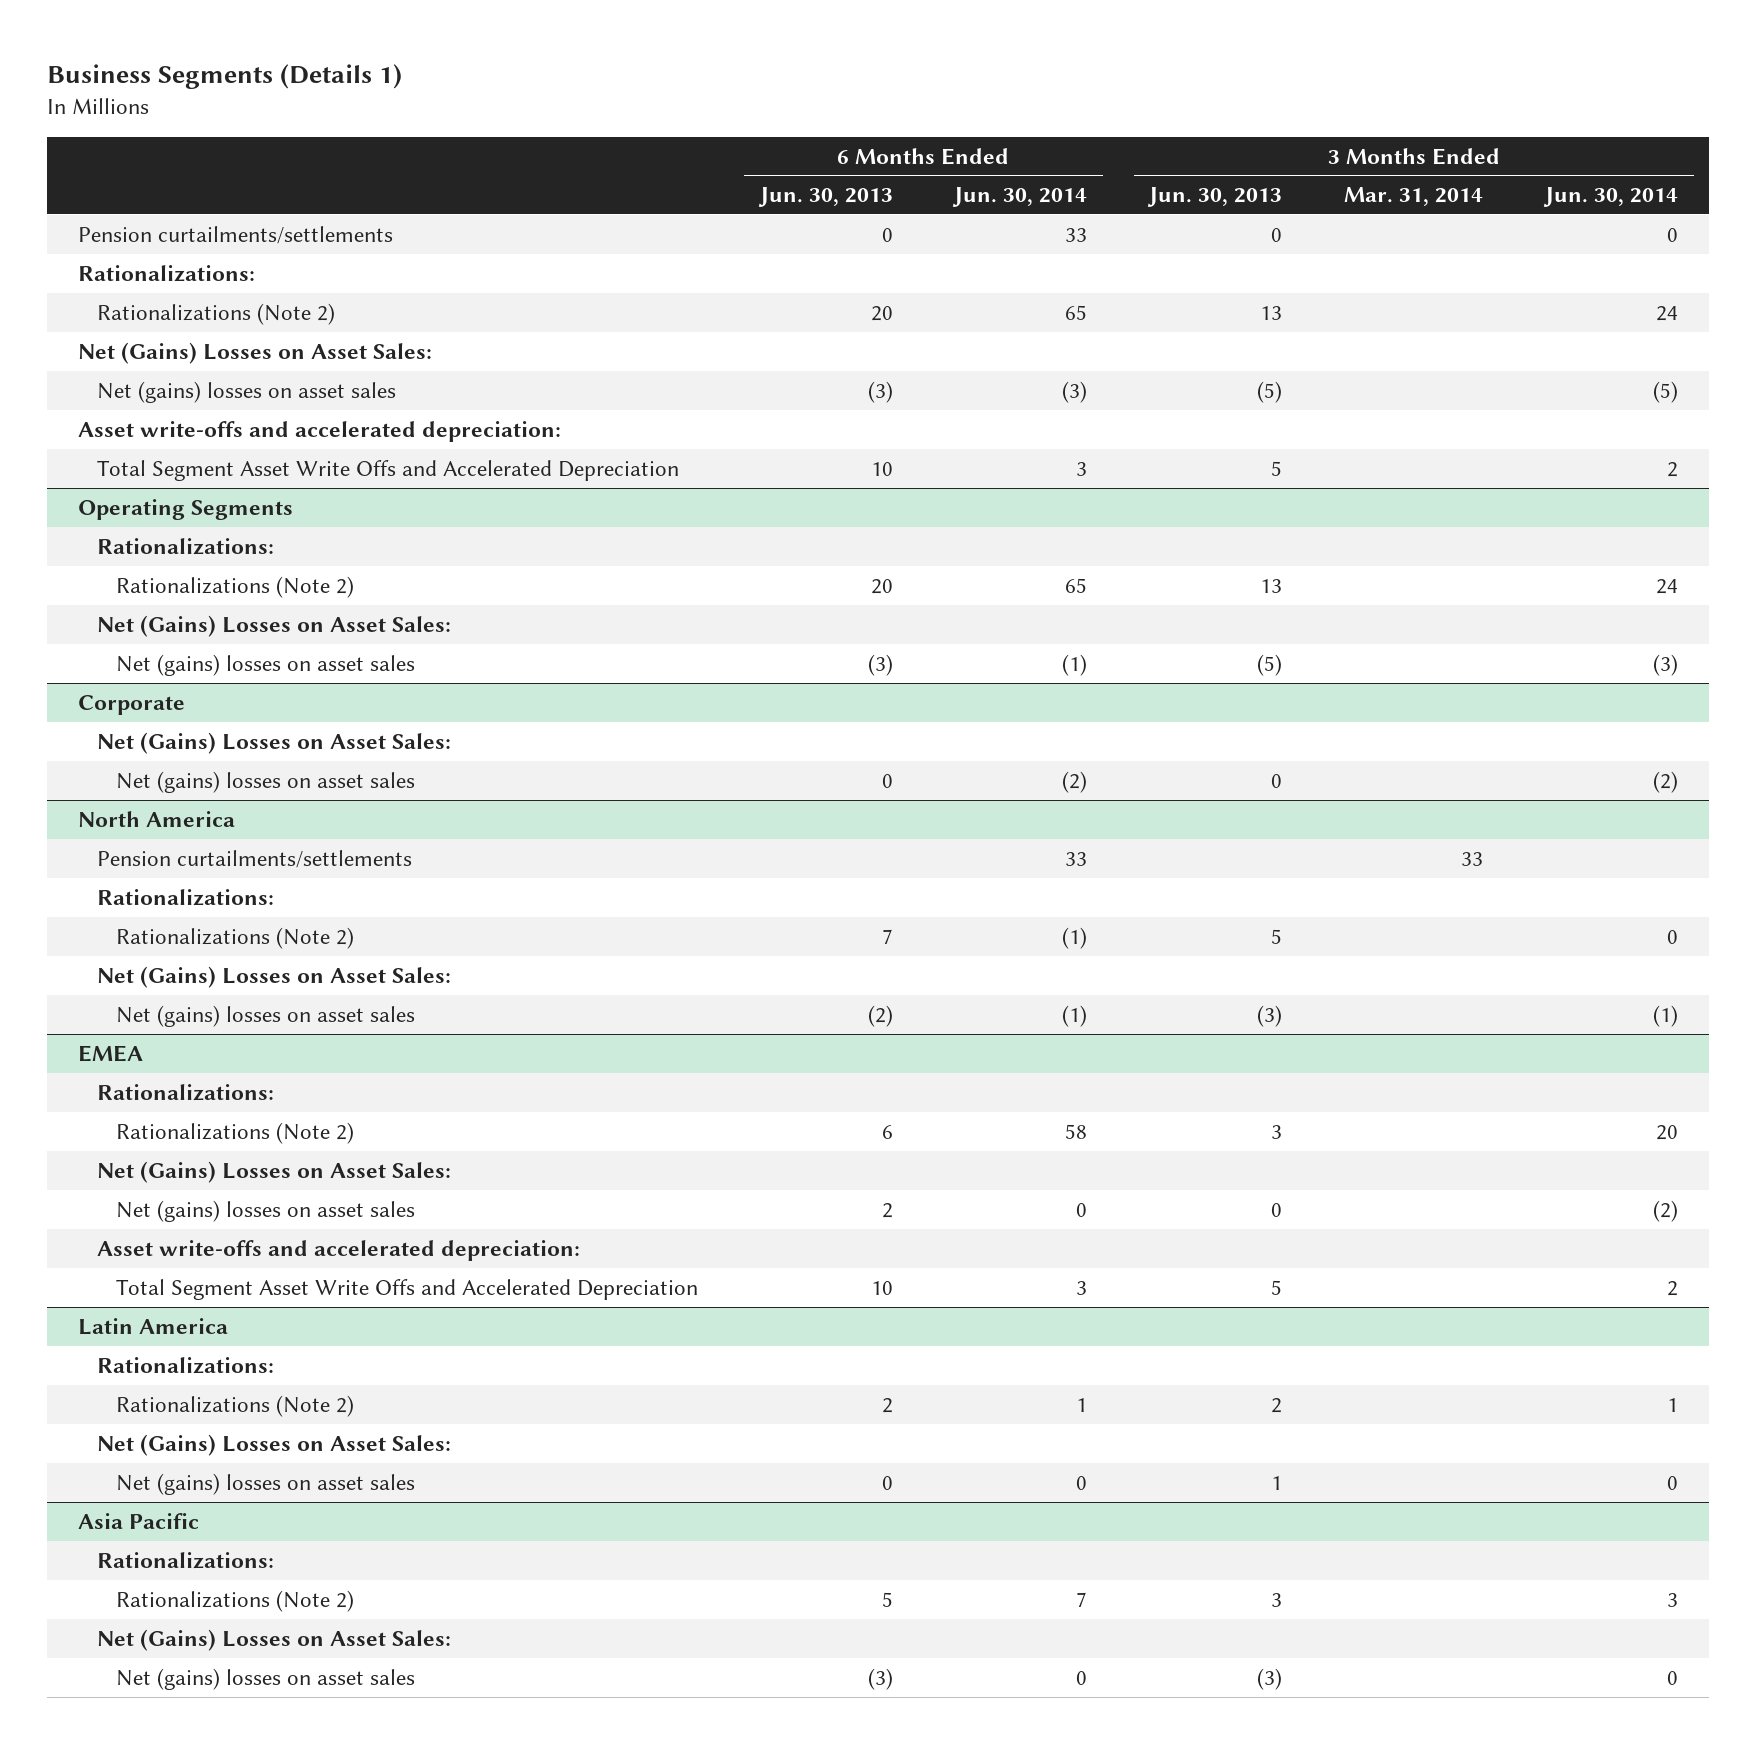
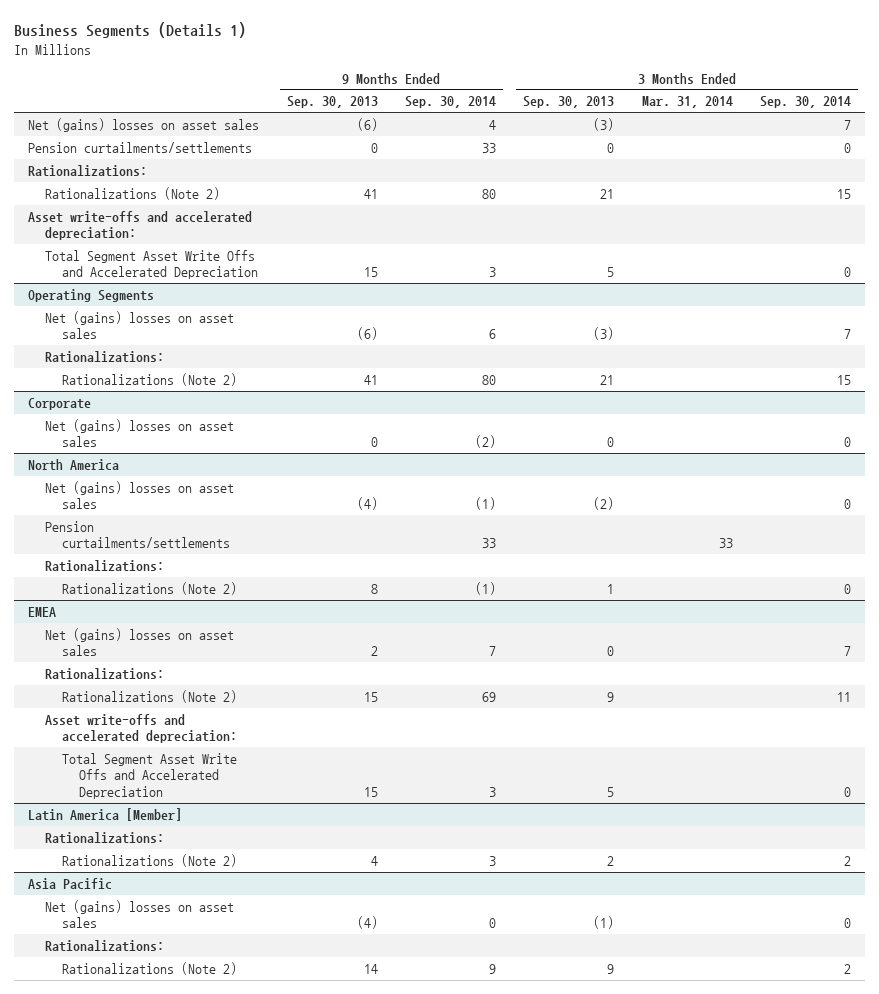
- | 6 Months Ended Jun. 30, 2013 | 6 Months Ended Jun. 30, 2014 | 3 Months Ended Jun. 30, 2013 | 3 Months Ended Mar. 31, 2014 | 3 Months Ended Jun. 30, 2014
+ | 9 Months Ended Sep. 30, 2013 | 9 Months Ended Sep. 30, 2014 | 3 Months Ended Sep. 30, 2013 | 3 Months Ended Mar. 31, 2014 | 3 Months Ended Sep. 30, 2014
moved up: Net (gains) losses on asset sales | (6) | 4 | (3) | | 7
- Net (Gains) Losses on Asset Sales:
@ Operating Segments
moved up: Net (gains) losses on asset sales | (6) | 6 | (3) | | 7
- Net (Gains) Losses on Asset Sales:
@ Corporate
- Net (Gains) Losses on Asset Sales:
@ North America
moved up: Net (gains) losses on asset sales | (4) | (1) | (2) | | 0
- Net (Gains) Losses on Asset Sales:
@ EMEA
moved up: Net (gains) losses on asset sales | 2 | 7 | 0 | | 7
- Net (Gains) Losses on Asset Sales:
- Latin America
+ Latin America [Member]
- Net (Gains) Losses on Asset Sales:
- Net (gains) losses on asset sales | 0 | 0 | 1 | | 0
@ Asia Pacific
moved up: Net (gains) losses on asset sales | (4) | 0 | (1) | | 0
- Net (Gains) Losses on Asset Sales:

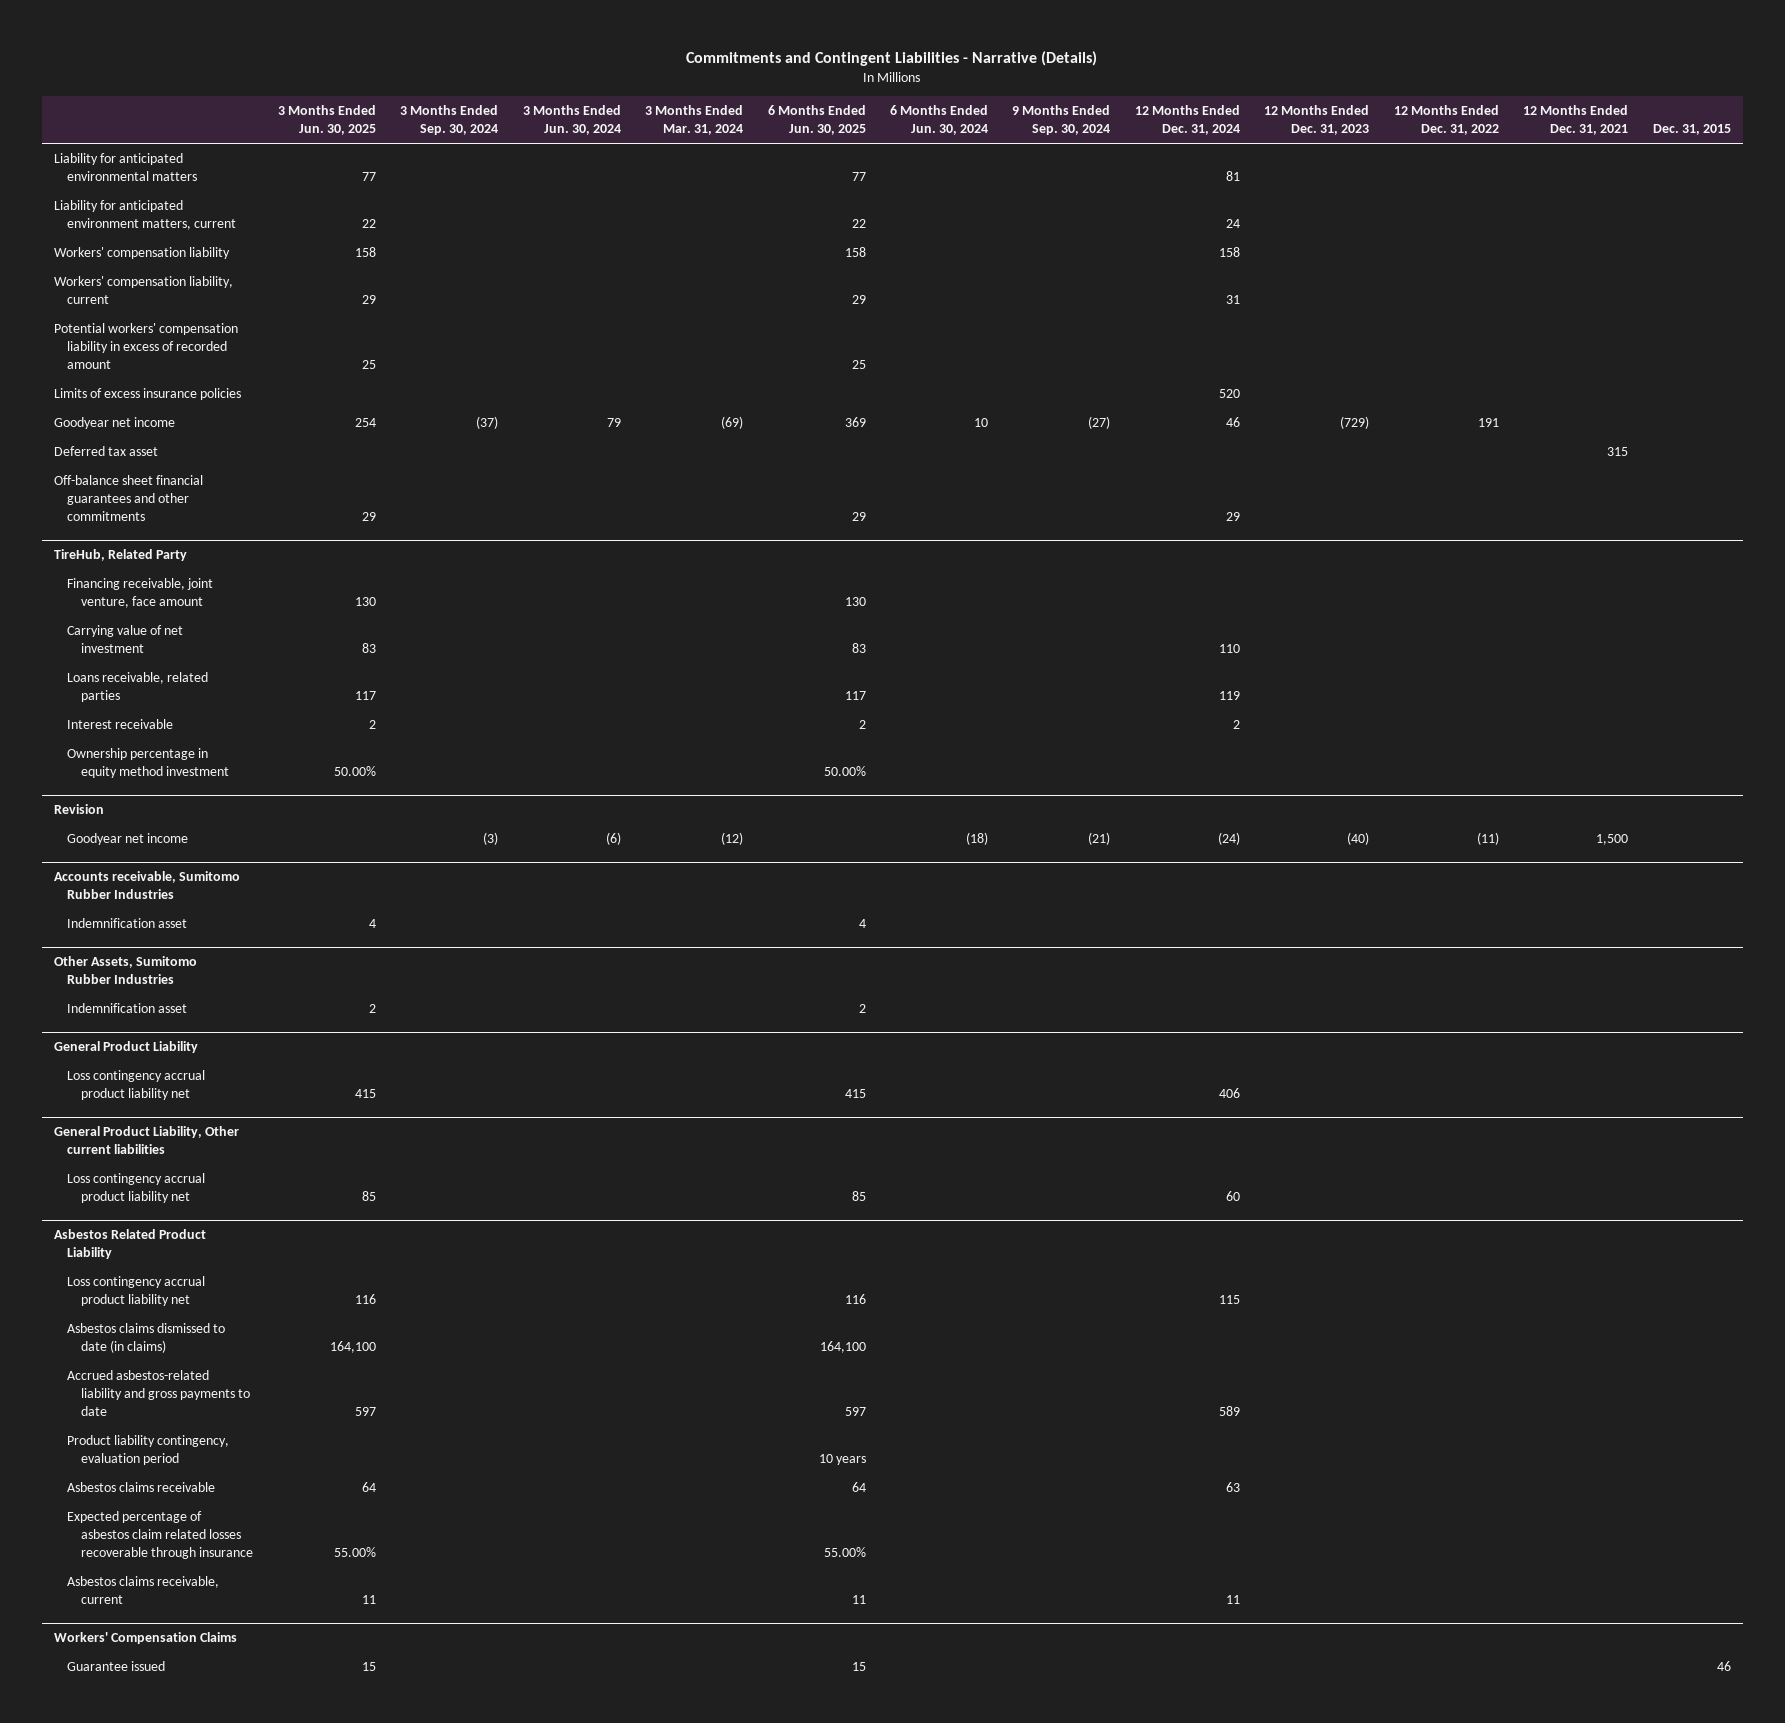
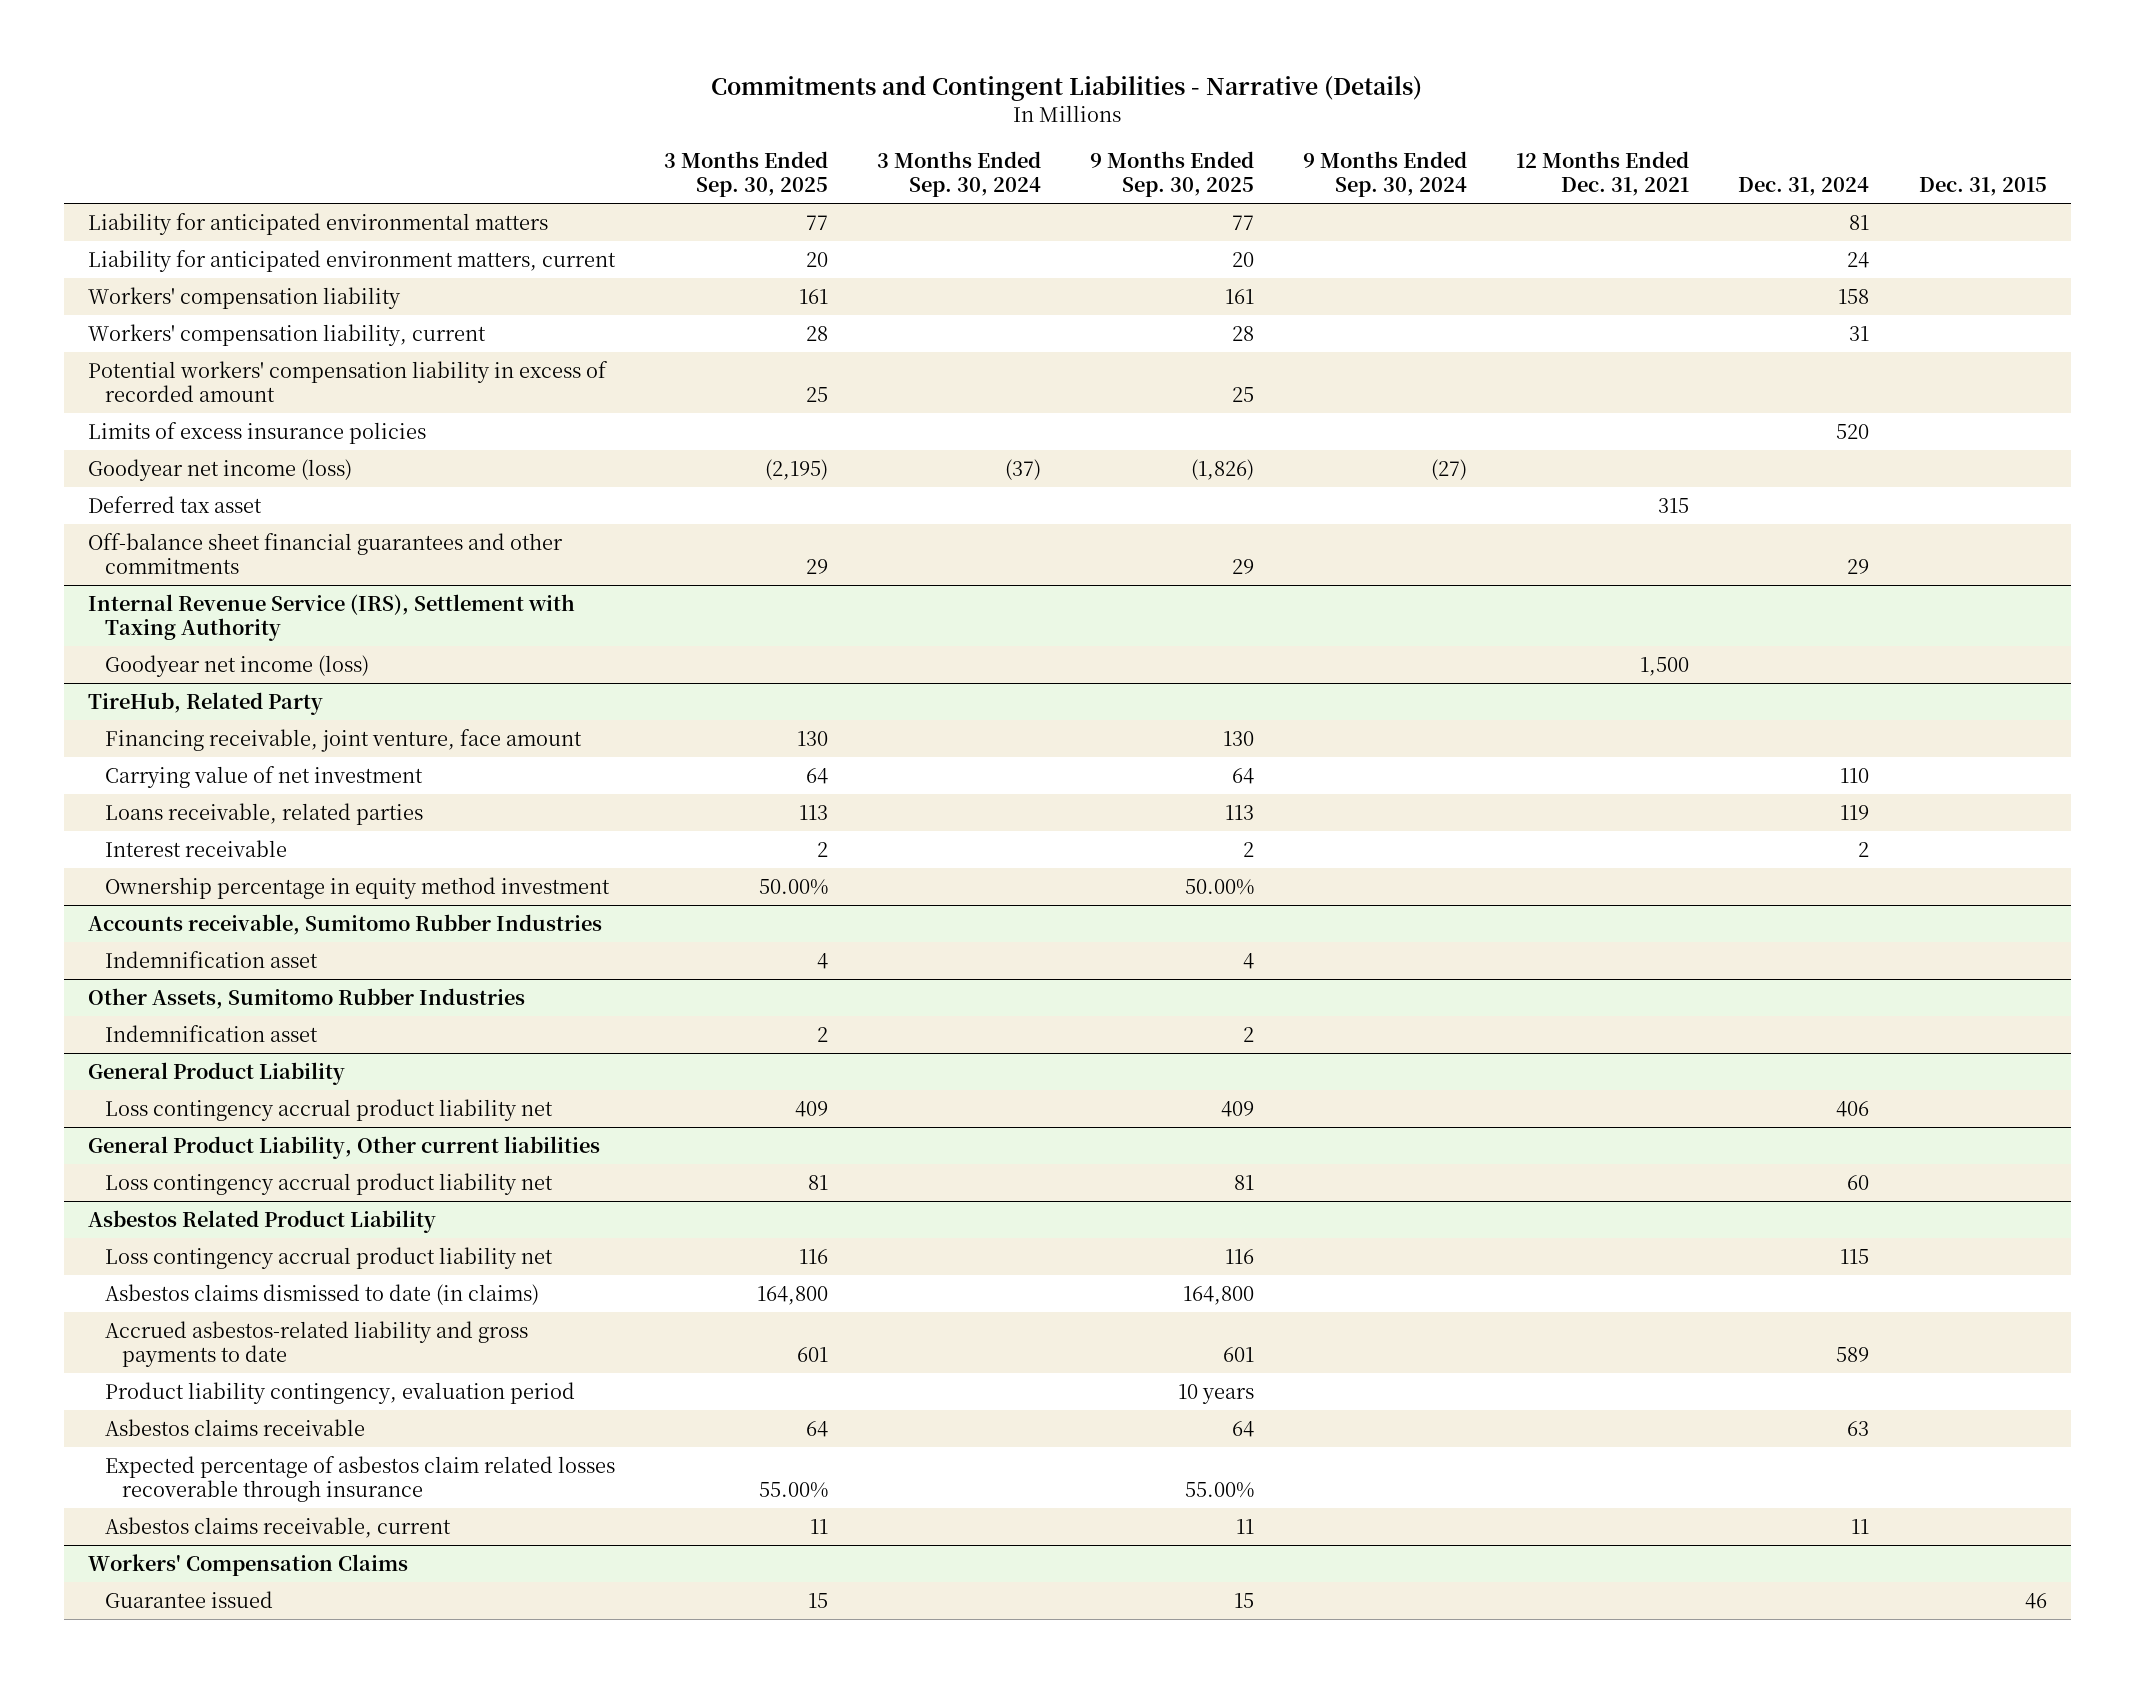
- | 3 Months Ended Jun. 30, 2025 | 3 Months Ended Sep. 30, 2024 | 3 Months Ended Jun. 30, 2024 | 3 Months Ended Mar. 31, 2024 | 6 Months Ended Jun. 30, 2025 | 6 Months Ended Jun. 30, 2024 | 9 Months Ended Sep. 30, 2024 | 12 Months Ended Dec. 31, 2024 | 12 Months Ended Dec. 31, 2023 | 12 Months Ended Dec. 31, 2022 | 12 Months Ended Dec. 31, 2021 | Dec. 31, 2015
+ | 3 Months Ended Sep. 30, 2025 | 3 Months Ended Sep. 30, 2024 | 9 Months Ended Sep. 30, 2025 | 9 Months Ended Sep. 30, 2024 | 12 Months Ended Dec. 31, 2021 | Dec. 31, 2024 | Dec. 31, 2015
- Goodyear net income | 254 | (37) | 79 | (69) | 369 | 10 | (27) | 46 | (729) | 191 | |
+ Goodyear net income (loss) | (2,195) | (37) | (1,826) | (27) | | |
+ Internal Revenue Service (IRS), Settlement with Taxing Authority
+ Goodyear net income (loss) | | | | | 1,500 | |
- Revision
- Goodyear net income | | (3) | (6) | (12) | | (18) | (21) | (24) | (40) | (11) | 1,500 |

